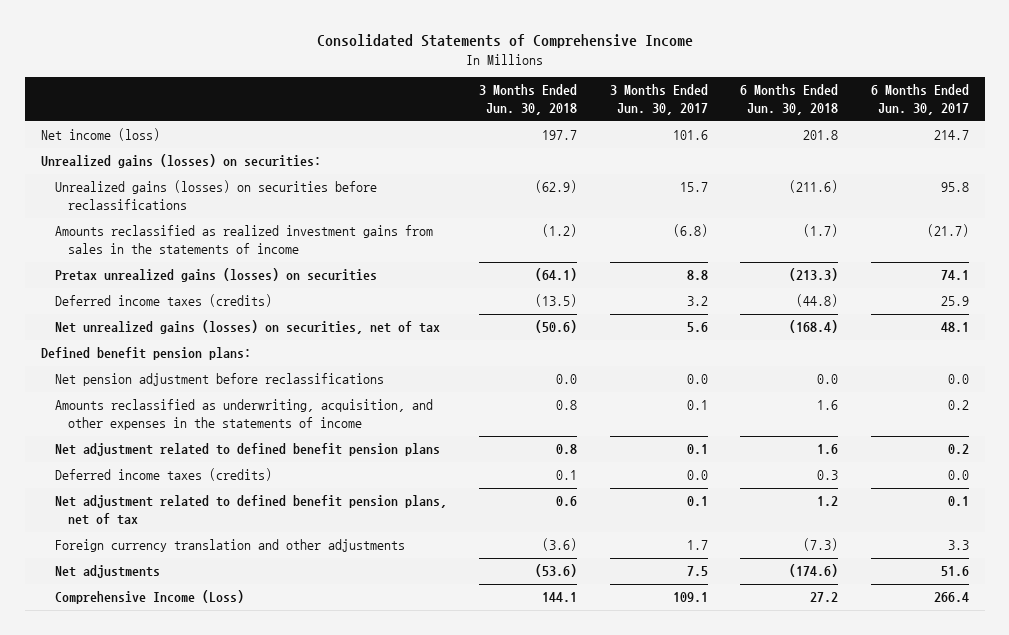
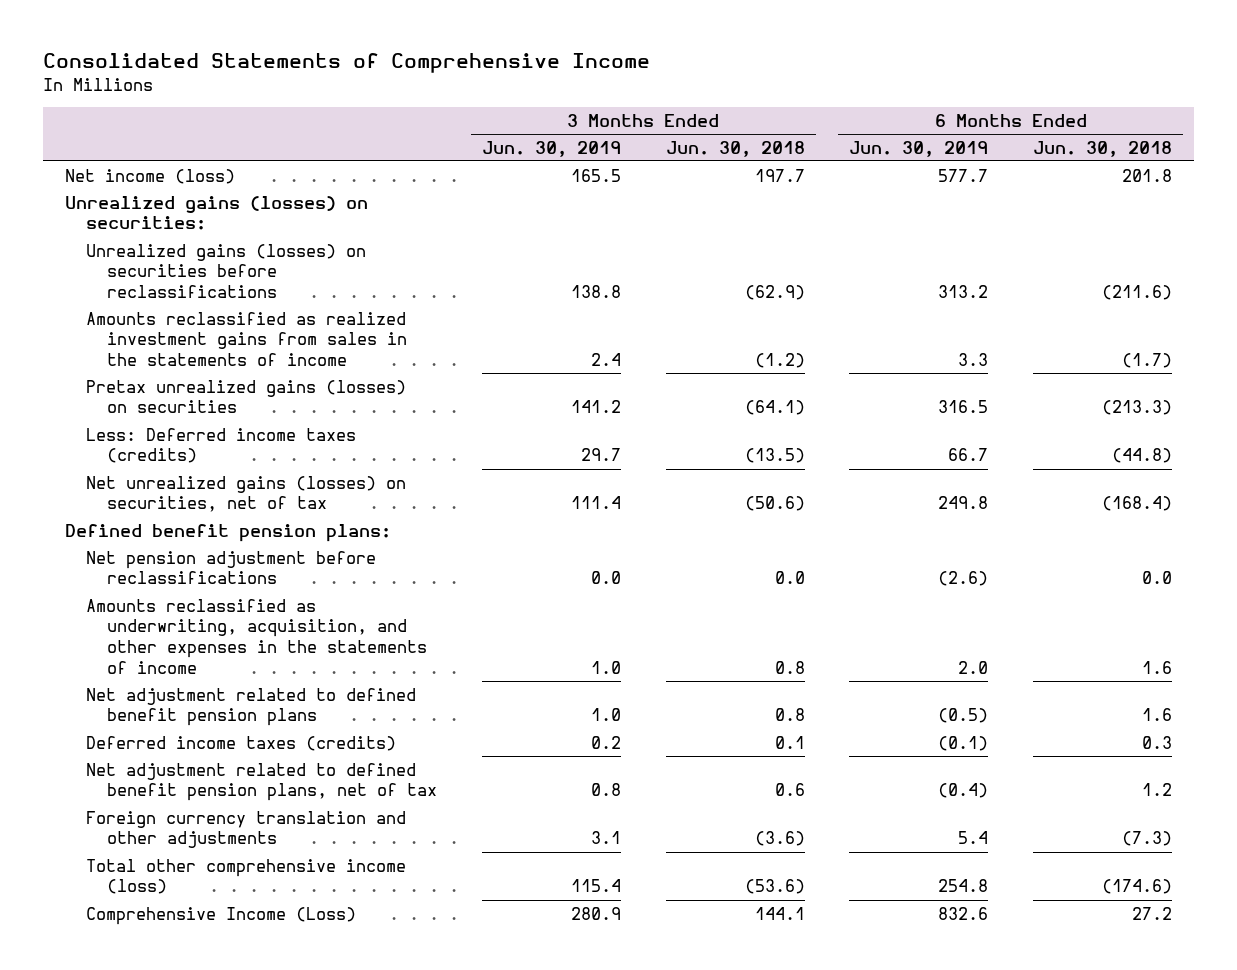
- | 3 Months Ended Jun. 30, 2018 | 3 Months Ended Jun. 30, 2017 | 6 Months Ended Jun. 30, 2018 | 6 Months Ended Jun. 30, 2017
+ | 3 Months Ended Jun. 30, 2019 | 3 Months Ended Jun. 30, 2018 | 6 Months Ended Jun. 30, 2019 | 6 Months Ended Jun. 30, 2018
- Deferred income taxes (credits) | (13.5) | 3.2 | (44.8) | 25.9
+ Less: Deferred income taxes (credits) | 29.7 | (13.5) | 66.7 | (44.8)
- Net adjustments | (53.6) | 7.5 | (174.6) | 51.6
+ Total other comprehensive income (loss) | 115.4 | (53.6) | 254.8 | (174.6)

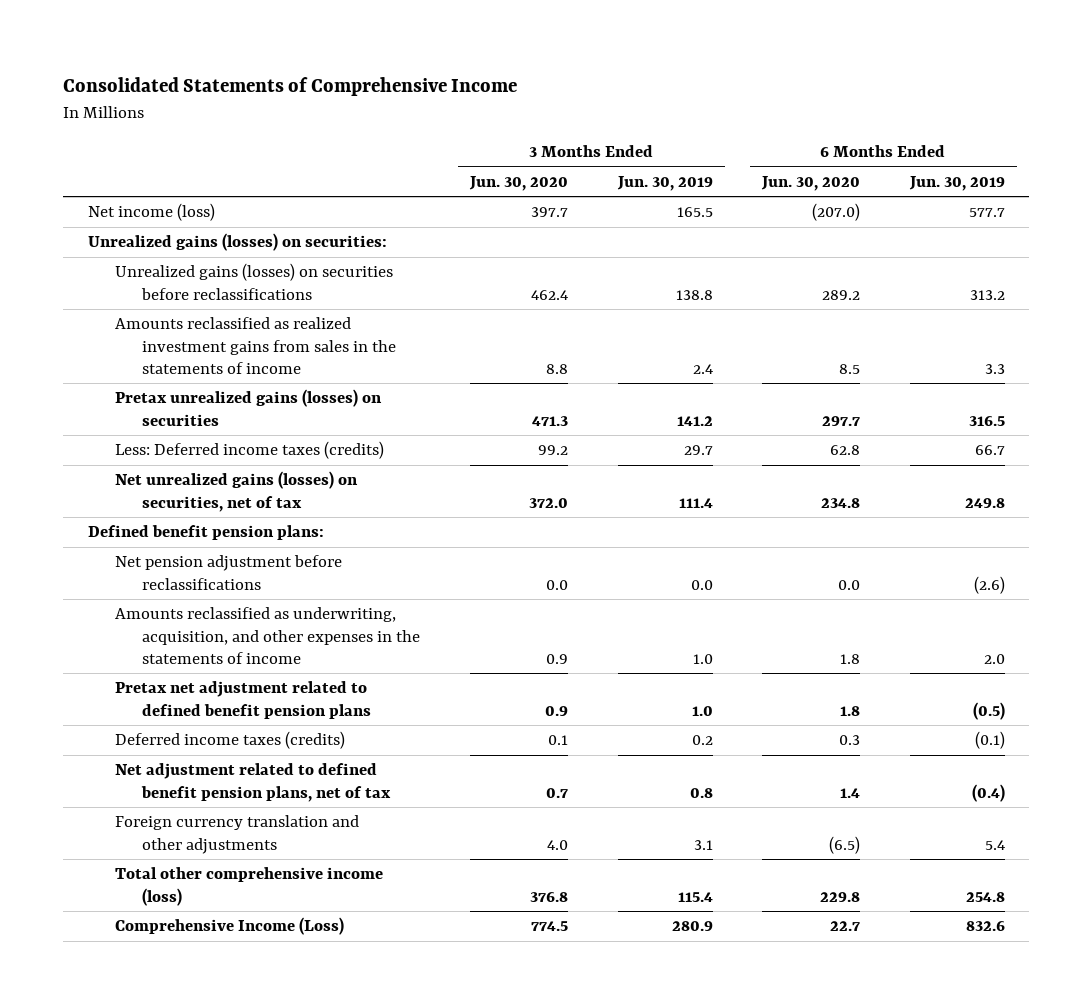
- | 3 Months Ended Jun. 30, 2019 | 3 Months Ended Jun. 30, 2018 | 6 Months Ended Jun. 30, 2019 | 6 Months Ended Jun. 30, 2018
+ | 3 Months Ended Jun. 30, 2020 | 3 Months Ended Jun. 30, 2019 | 6 Months Ended Jun. 30, 2020 | 6 Months Ended Jun. 30, 2019
- Net adjustment related to defined benefit pension plans | 1.0 | 0.8 | (0.5) | 1.6
+ Pretax net adjustment related to defined benefit pension plans | 0.9 | 1.0 | 1.8 | (0.5)

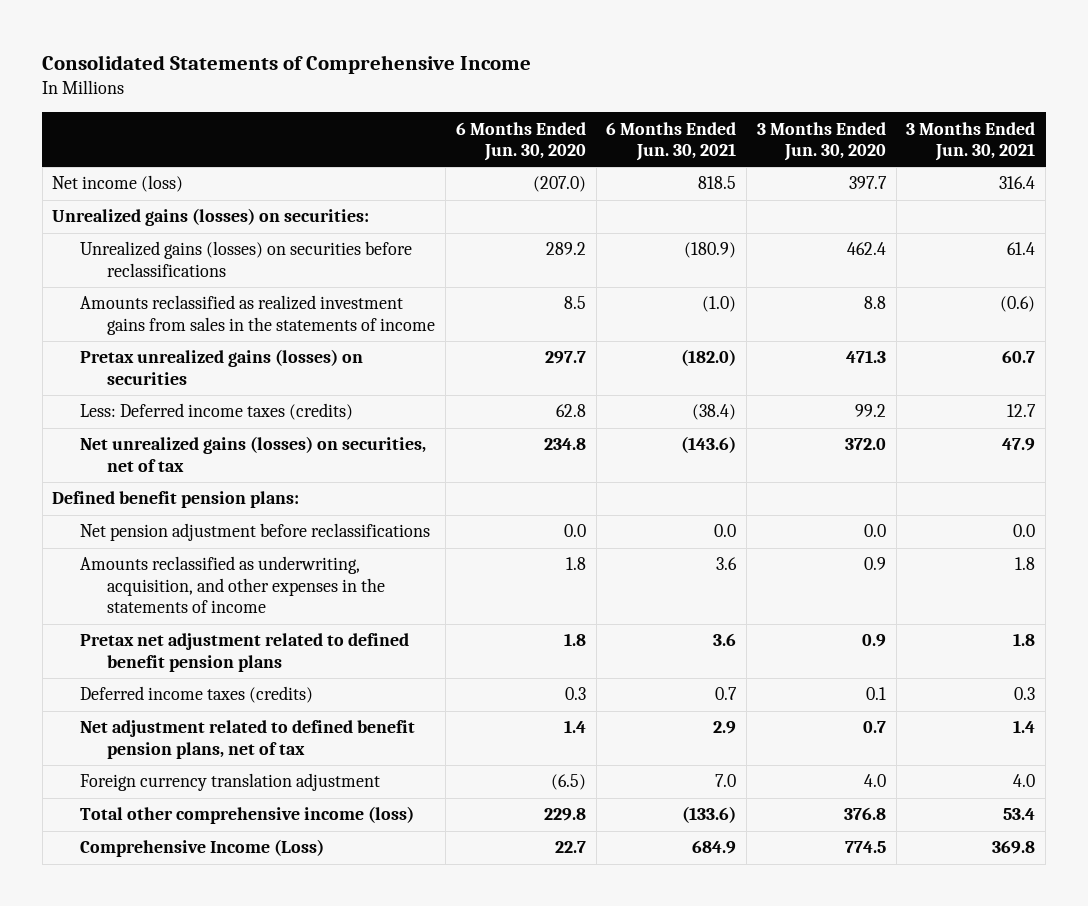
- | 3 Months Ended Jun. 30, 2020 | 3 Months Ended Jun. 30, 2019 | 6 Months Ended Jun. 30, 2020 | 6 Months Ended Jun. 30, 2019
+ | 6 Months Ended Jun. 30, 2020 | 6 Months Ended Jun. 30, 2021 | 3 Months Ended Jun. 30, 2020 | 3 Months Ended Jun. 30, 2021
- Foreign currency translation and other adjustments | 4.0 | 3.1 | (6.5) | 5.4
+ Foreign currency translation adjustment | (6.5) | 7.0 | 4.0 | 4.0

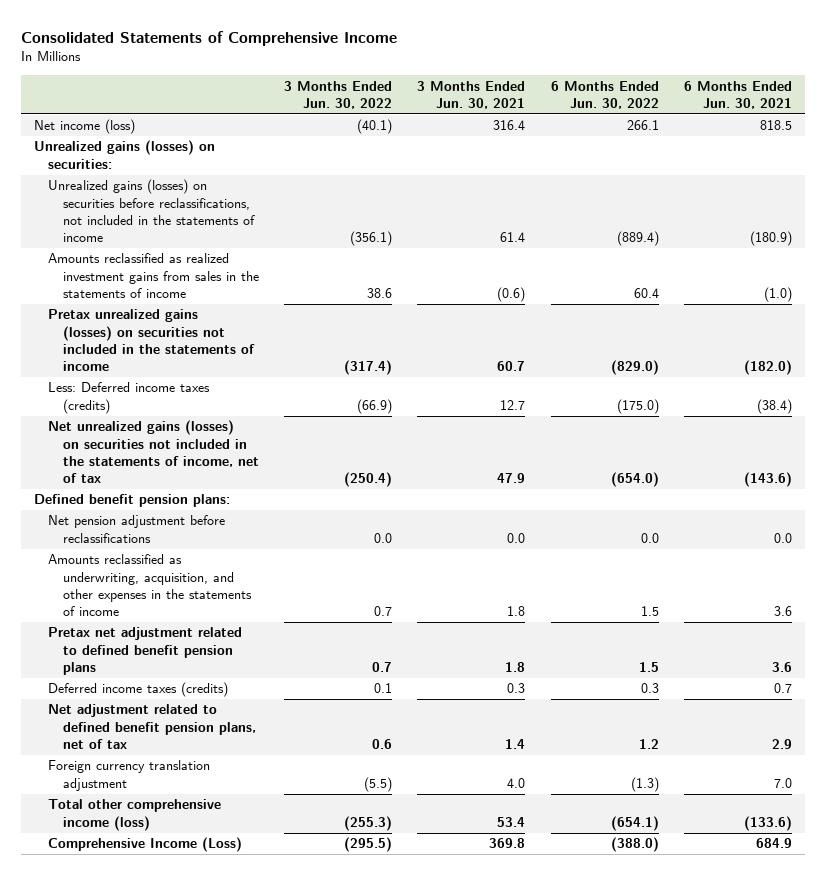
- | 6 Months Ended Jun. 30, 2020 | 6 Months Ended Jun. 30, 2021 | 3 Months Ended Jun. 30, 2020 | 3 Months Ended Jun. 30, 2021
+ | 3 Months Ended Jun. 30, 2022 | 3 Months Ended Jun. 30, 2021 | 6 Months Ended Jun. 30, 2022 | 6 Months Ended Jun. 30, 2021
- Unrealized gains (losses) on securities before reclassifications | 289.2 | (180.9) | 462.4 | 61.4
+ Unrealized gains (losses) on securities before reclassifications, not included in the statements of income | (356.1) | 61.4 | (889.4) | (180.9)
- Pretax unrealized gains (losses) on securities | 297.7 | (182.0) | 471.3 | 60.7
+ Pretax unrealized gains (losses) on securities not included in the statements of income | (317.4) | 60.7 | (829.0) | (182.0)
- Net unrealized gains (losses) on securities, net of tax | 234.8 | (143.6) | 372.0 | 47.9
+ Net unrealized gains (losses) on securities not included in the statements of income, net of tax | (250.4) | 47.9 | (654.0) | (143.6)

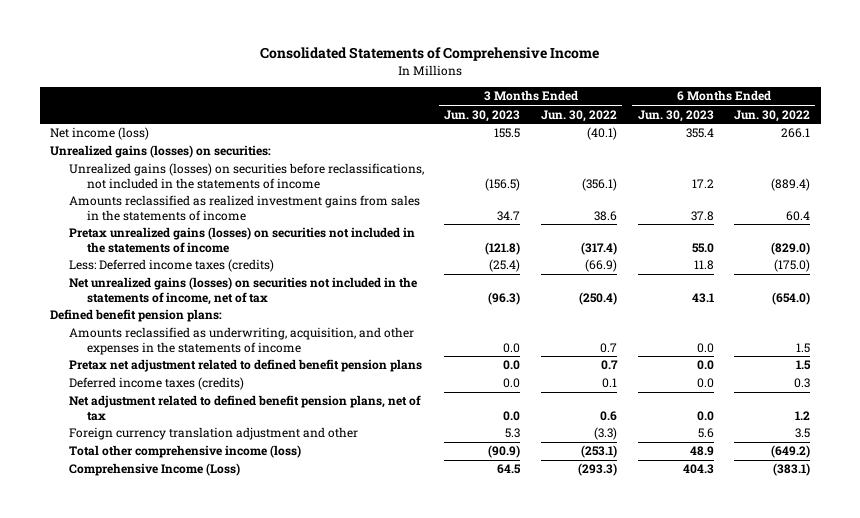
- | 3 Months Ended Jun. 30, 2022 | 3 Months Ended Jun. 30, 2021 | 6 Months Ended Jun. 30, 2022 | 6 Months Ended Jun. 30, 2021
+ | 3 Months Ended Jun. 30, 2023 | 3 Months Ended Jun. 30, 2022 | 6 Months Ended Jun. 30, 2023 | 6 Months Ended Jun. 30, 2022
- Net pension adjustment before reclassifications | 0.0 | 0.0 | 0.0 | 0.0
- Foreign currency translation adjustment | (5.5) | 4.0 | (1.3) | 7.0
- Total other comprehensive income (loss) | (255.3) | 53.4 | (654.1) | (133.6)
- Comprehensive Income (Loss) | (295.5) | 369.8 | (388.0) | 684.9
+ Foreign currency translation adjustment and other | 5.3 | (3.3) | 5.6 | 3.5
+ Total other comprehensive income (loss) | (90.9) | (253.1) | 48.9 | (649.2)
+ Comprehensive Income (Loss) | 64.5 | (293.3) | 404.3 | (383.1)

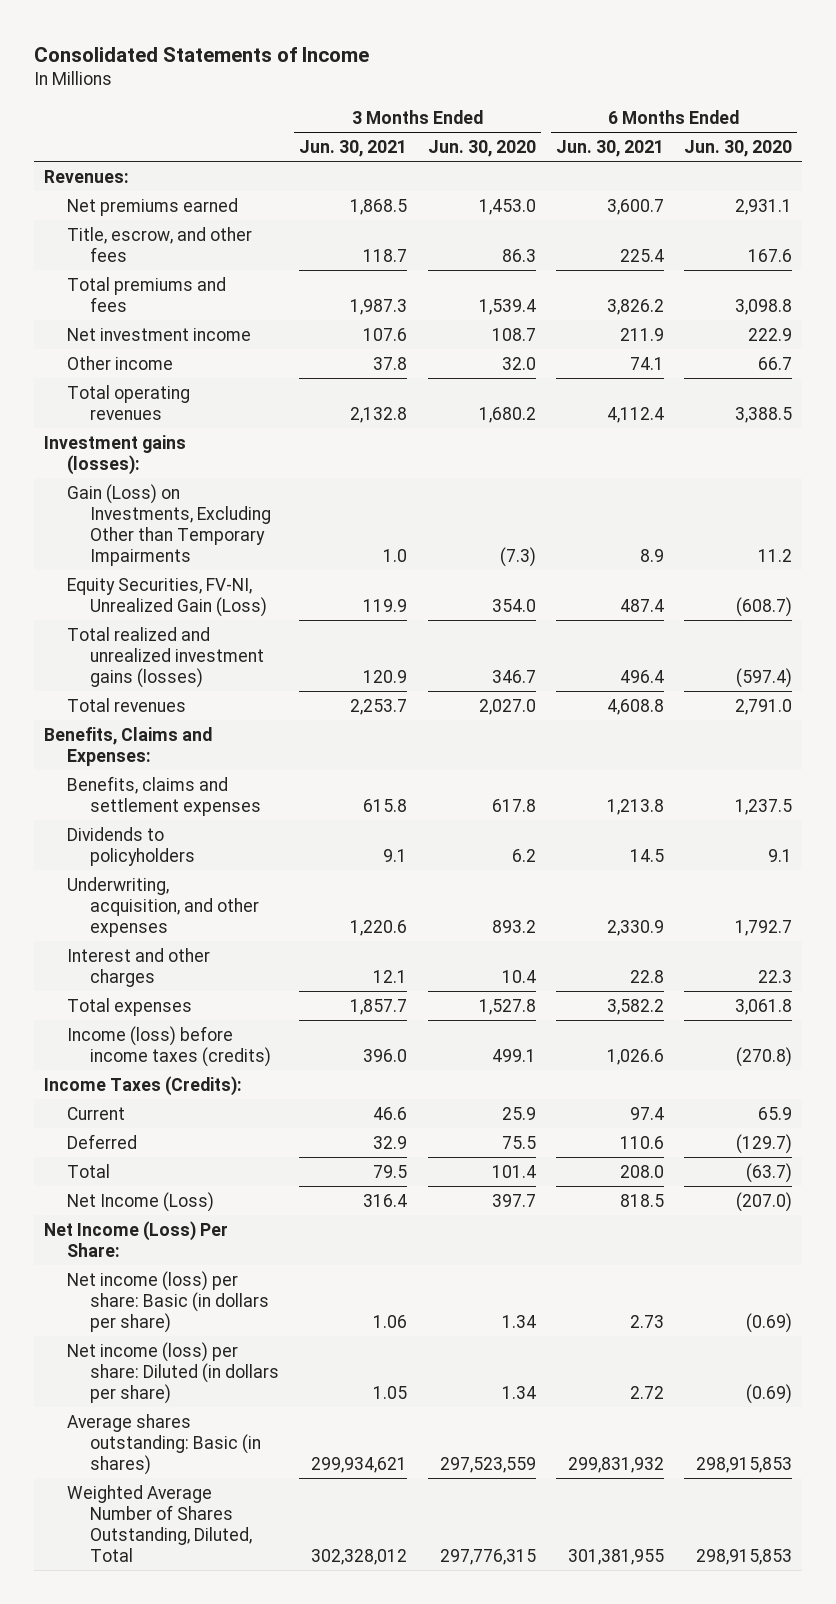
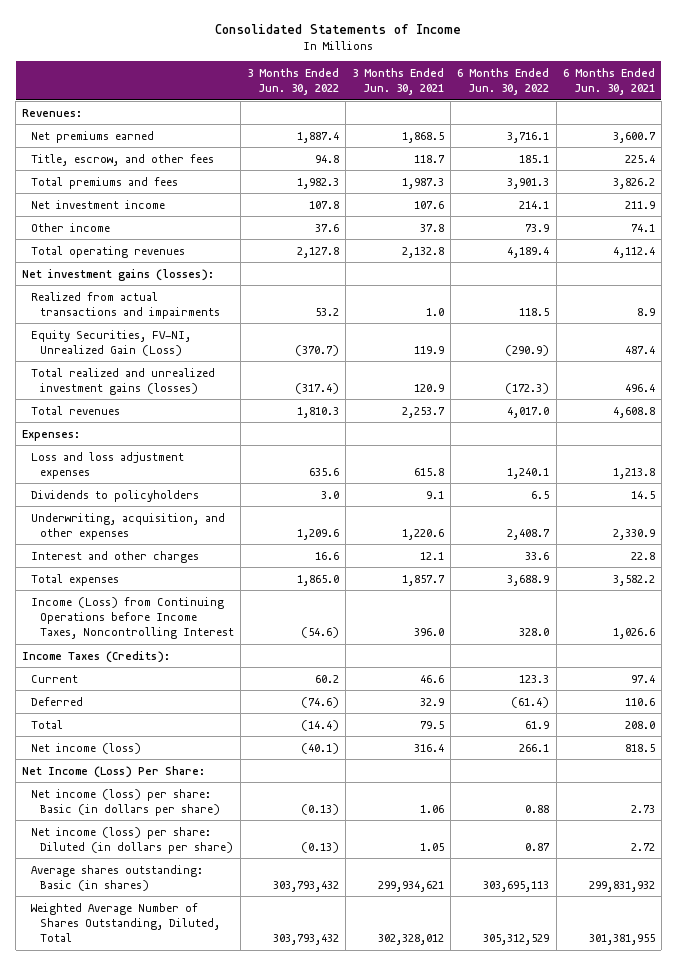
- | 3 Months Ended Jun. 30, 2021 | 3 Months Ended Jun. 30, 2020 | 6 Months Ended Jun. 30, 2021 | 6 Months Ended Jun. 30, 2020
+ | 3 Months Ended Jun. 30, 2022 | 3 Months Ended Jun. 30, 2021 | 6 Months Ended Jun. 30, 2022 | 6 Months Ended Jun. 30, 2021
- Investment gains (losses):
- Gain (Loss) on Investments, Excluding Other than Temporary Impairments | 1.0 | (7.3) | 8.9 | 11.2
+ Net investment gains (losses):
+ Realized from actual transactions and impairments | 53.2 | 1.0 | 118.5 | 8.9
- Benefits, Claims and Expenses:
- Benefits, claims and settlement expenses | 615.8 | 617.8 | 1,213.8 | 1,237.5
+ Expenses:
+ Loss and loss adjustment expenses | 635.6 | 615.8 | 1,240.1 | 1,213.8
- Income (loss) before income taxes (credits) | 396.0 | 499.1 | 1,026.6 | (270.8)
+ Income (Loss) from Continuing Operations before Income Taxes, Noncontrolling Interest | (54.6) | 396.0 | 328.0 | 1,026.6
- Net Income (Loss) | 316.4 | 397.7 | 818.5 | (207.0)
+ Net income (loss) | (40.1) | 316.4 | 266.1 | 818.5

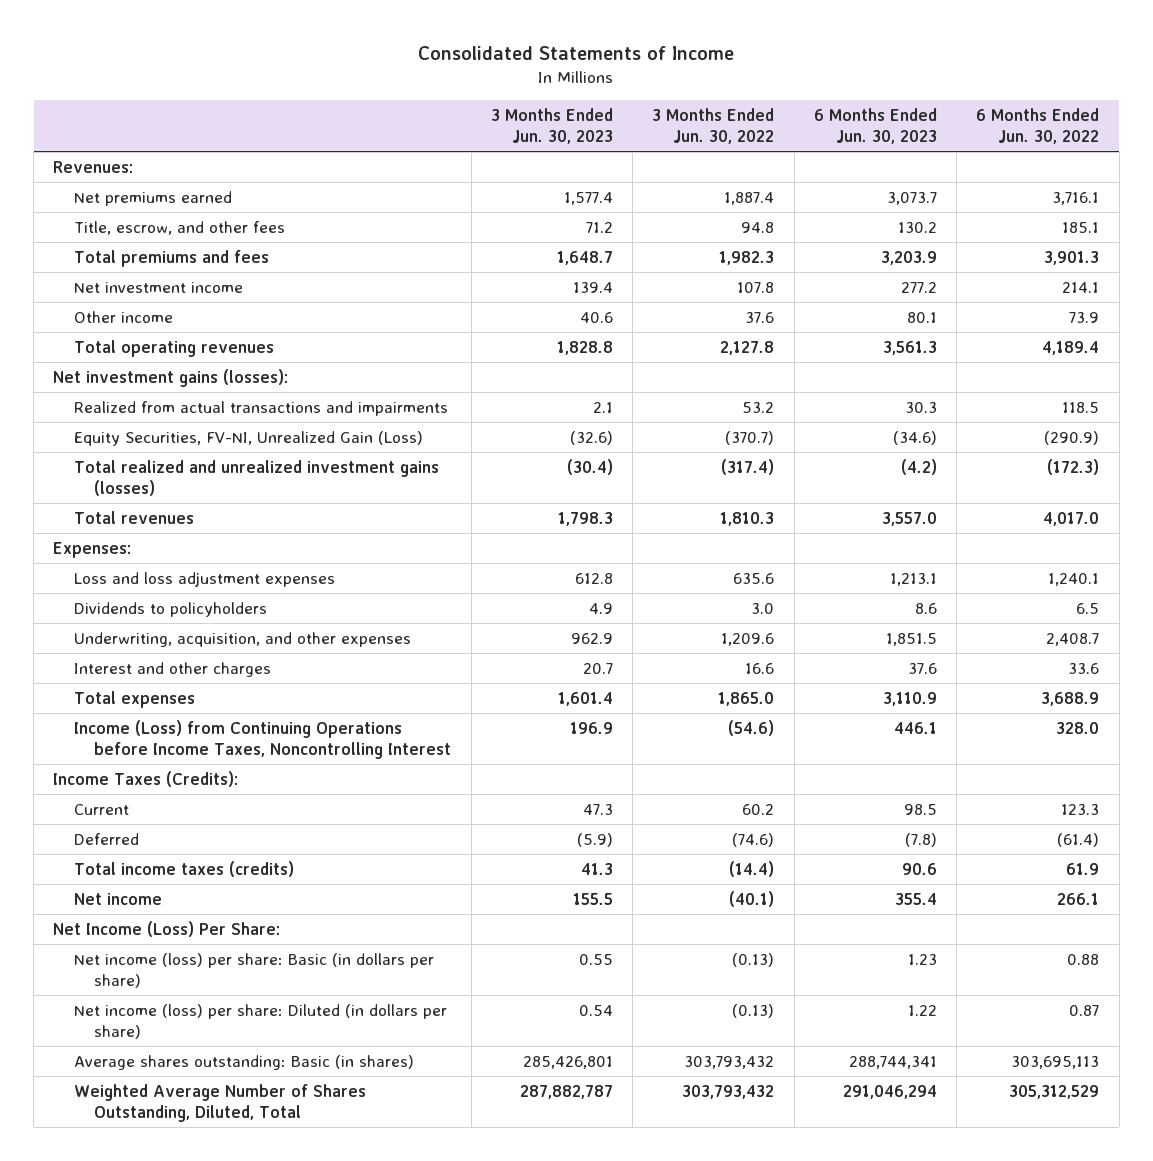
- | 3 Months Ended Jun. 30, 2022 | 3 Months Ended Jun. 30, 2021 | 6 Months Ended Jun. 30, 2022 | 6 Months Ended Jun. 30, 2021
+ | 3 Months Ended Jun. 30, 2023 | 3 Months Ended Jun. 30, 2022 | 6 Months Ended Jun. 30, 2023 | 6 Months Ended Jun. 30, 2022
- Total | (14.4) | 79.5 | 61.9 | 208.0
- Net income (loss) | (40.1) | 316.4 | 266.1 | 818.5
+ Total income taxes (credits) | 41.3 | (14.4) | 90.6 | 61.9
+ Net income | 155.5 | (40.1) | 355.4 | 266.1

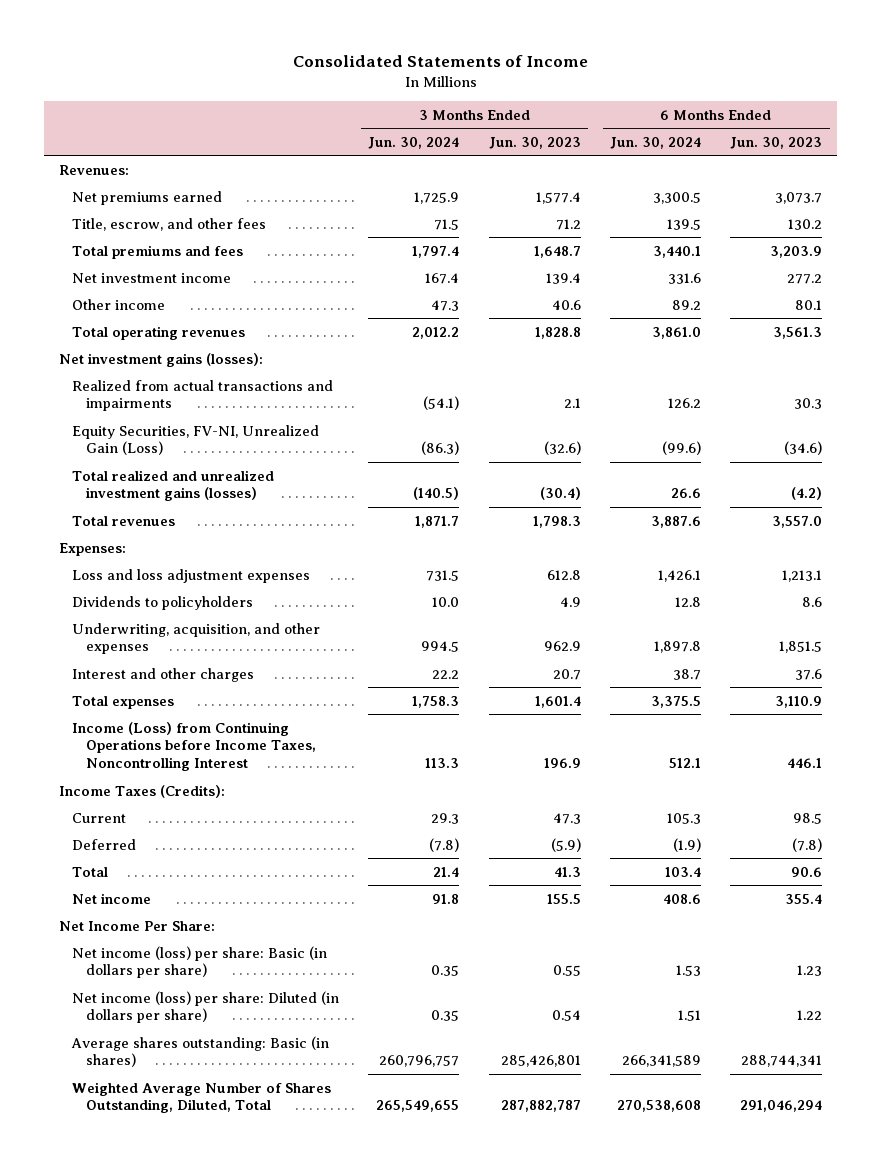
- | 3 Months Ended Jun. 30, 2023 | 3 Months Ended Jun. 30, 2022 | 6 Months Ended Jun. 30, 2023 | 6 Months Ended Jun. 30, 2022
+ | 3 Months Ended Jun. 30, 2024 | 3 Months Ended Jun. 30, 2023 | 6 Months Ended Jun. 30, 2024 | 6 Months Ended Jun. 30, 2023
- Total income taxes (credits) | 41.3 | (14.4) | 90.6 | 61.9
+ Total | 21.4 | 41.3 | 103.4 | 90.6
- Net Income (Loss) Per Share:
+ Net Income Per Share:

